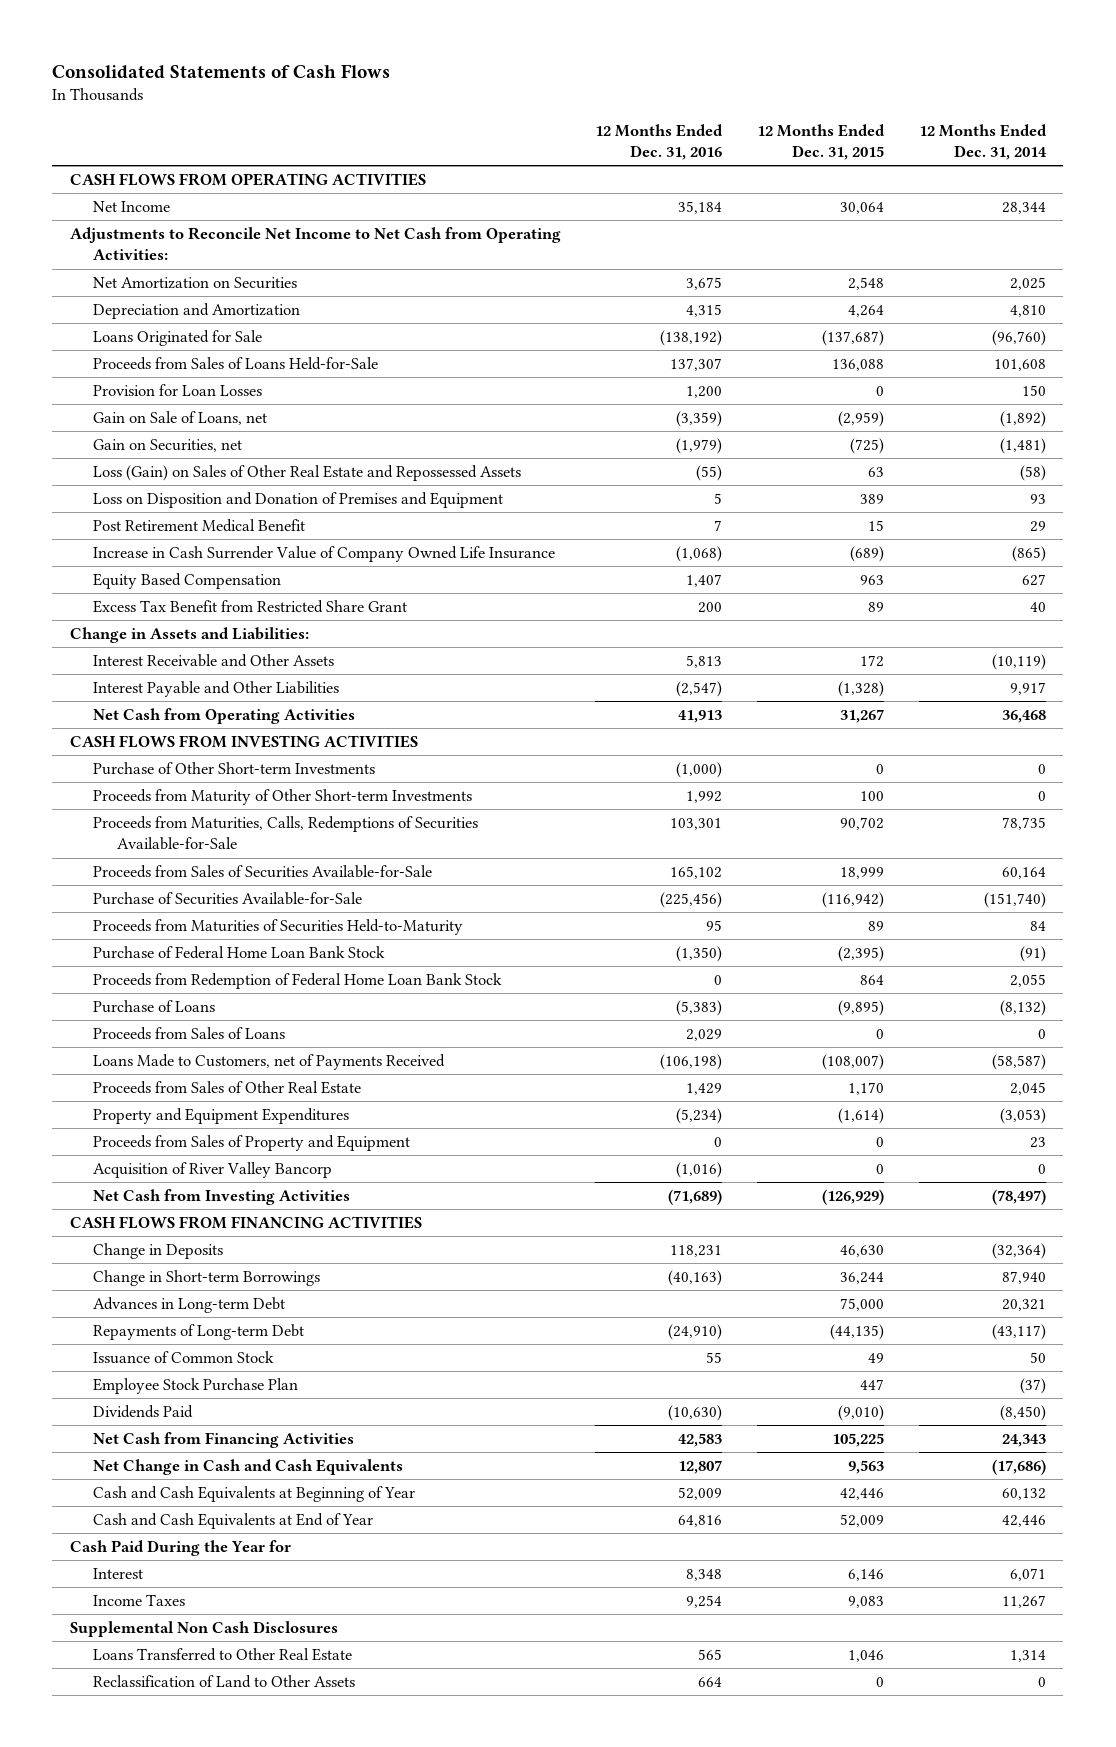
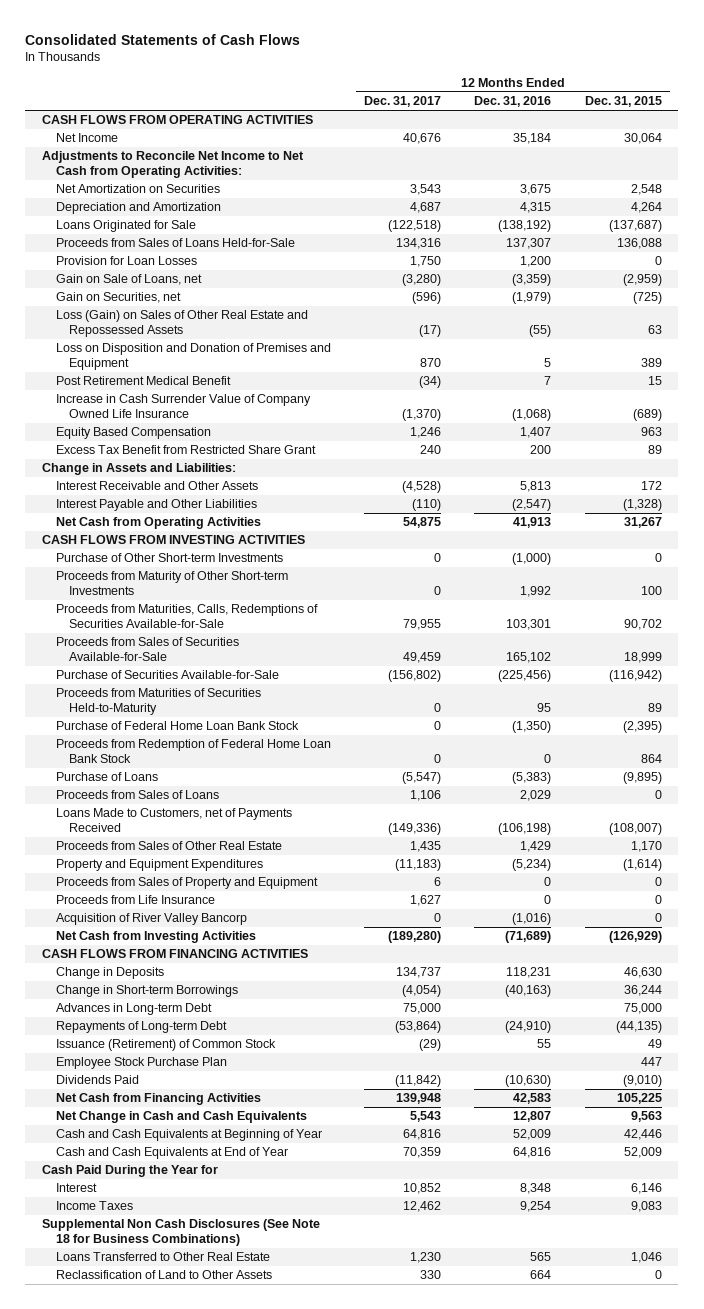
- | 12 Months Ended Dec. 31, 2016 | 12 Months Ended Dec. 31, 2015 | 12 Months Ended Dec. 31, 2014
+ | 12 Months Ended Dec. 31, 2017 | 12 Months Ended Dec. 31, 2016 | 12 Months Ended Dec. 31, 2015
+ Proceeds from Life Insurance | 1,627 | 0 | 0
- Issuance of Common Stock | 55 | 49 | 50
+ Issuance (Retirement) of Common Stock | (29) | 55 | 49
- Supplemental Non Cash Disclosures
+ Supplemental Non Cash Disclosures (See Note 18 for Business Combinations)

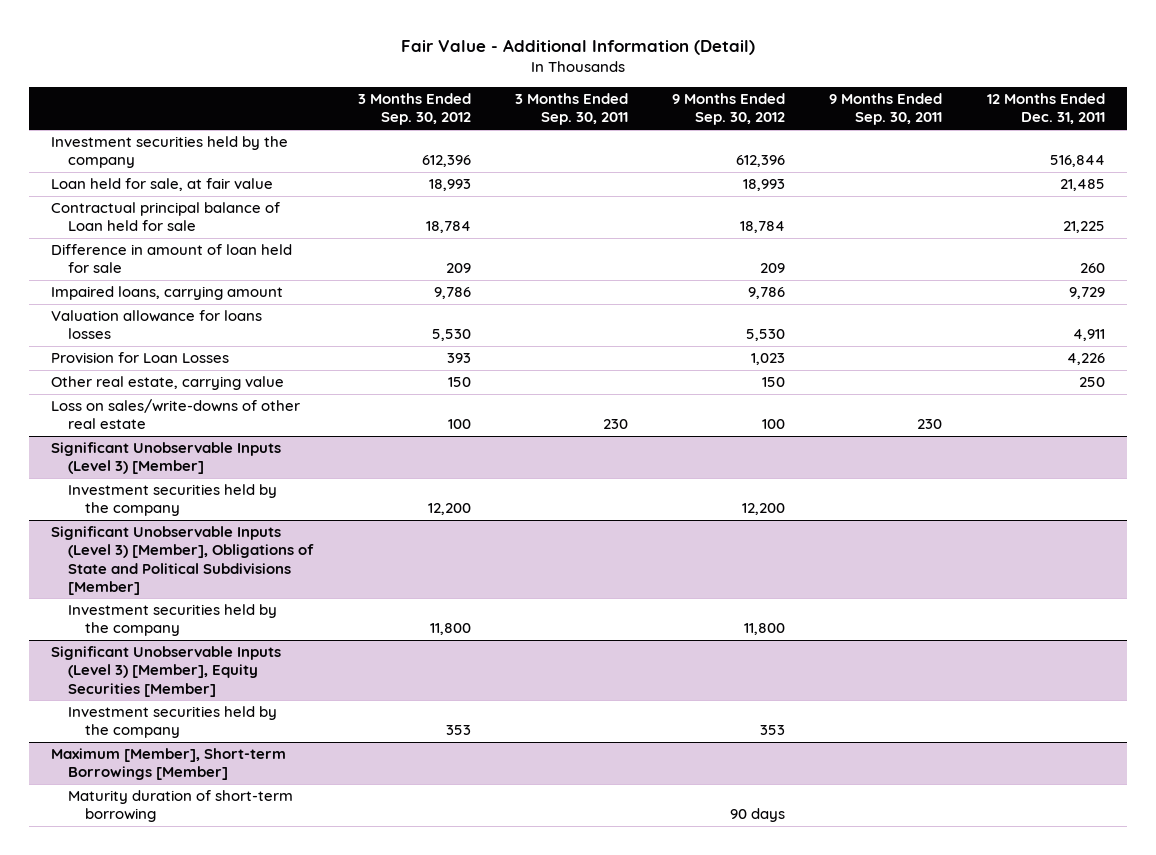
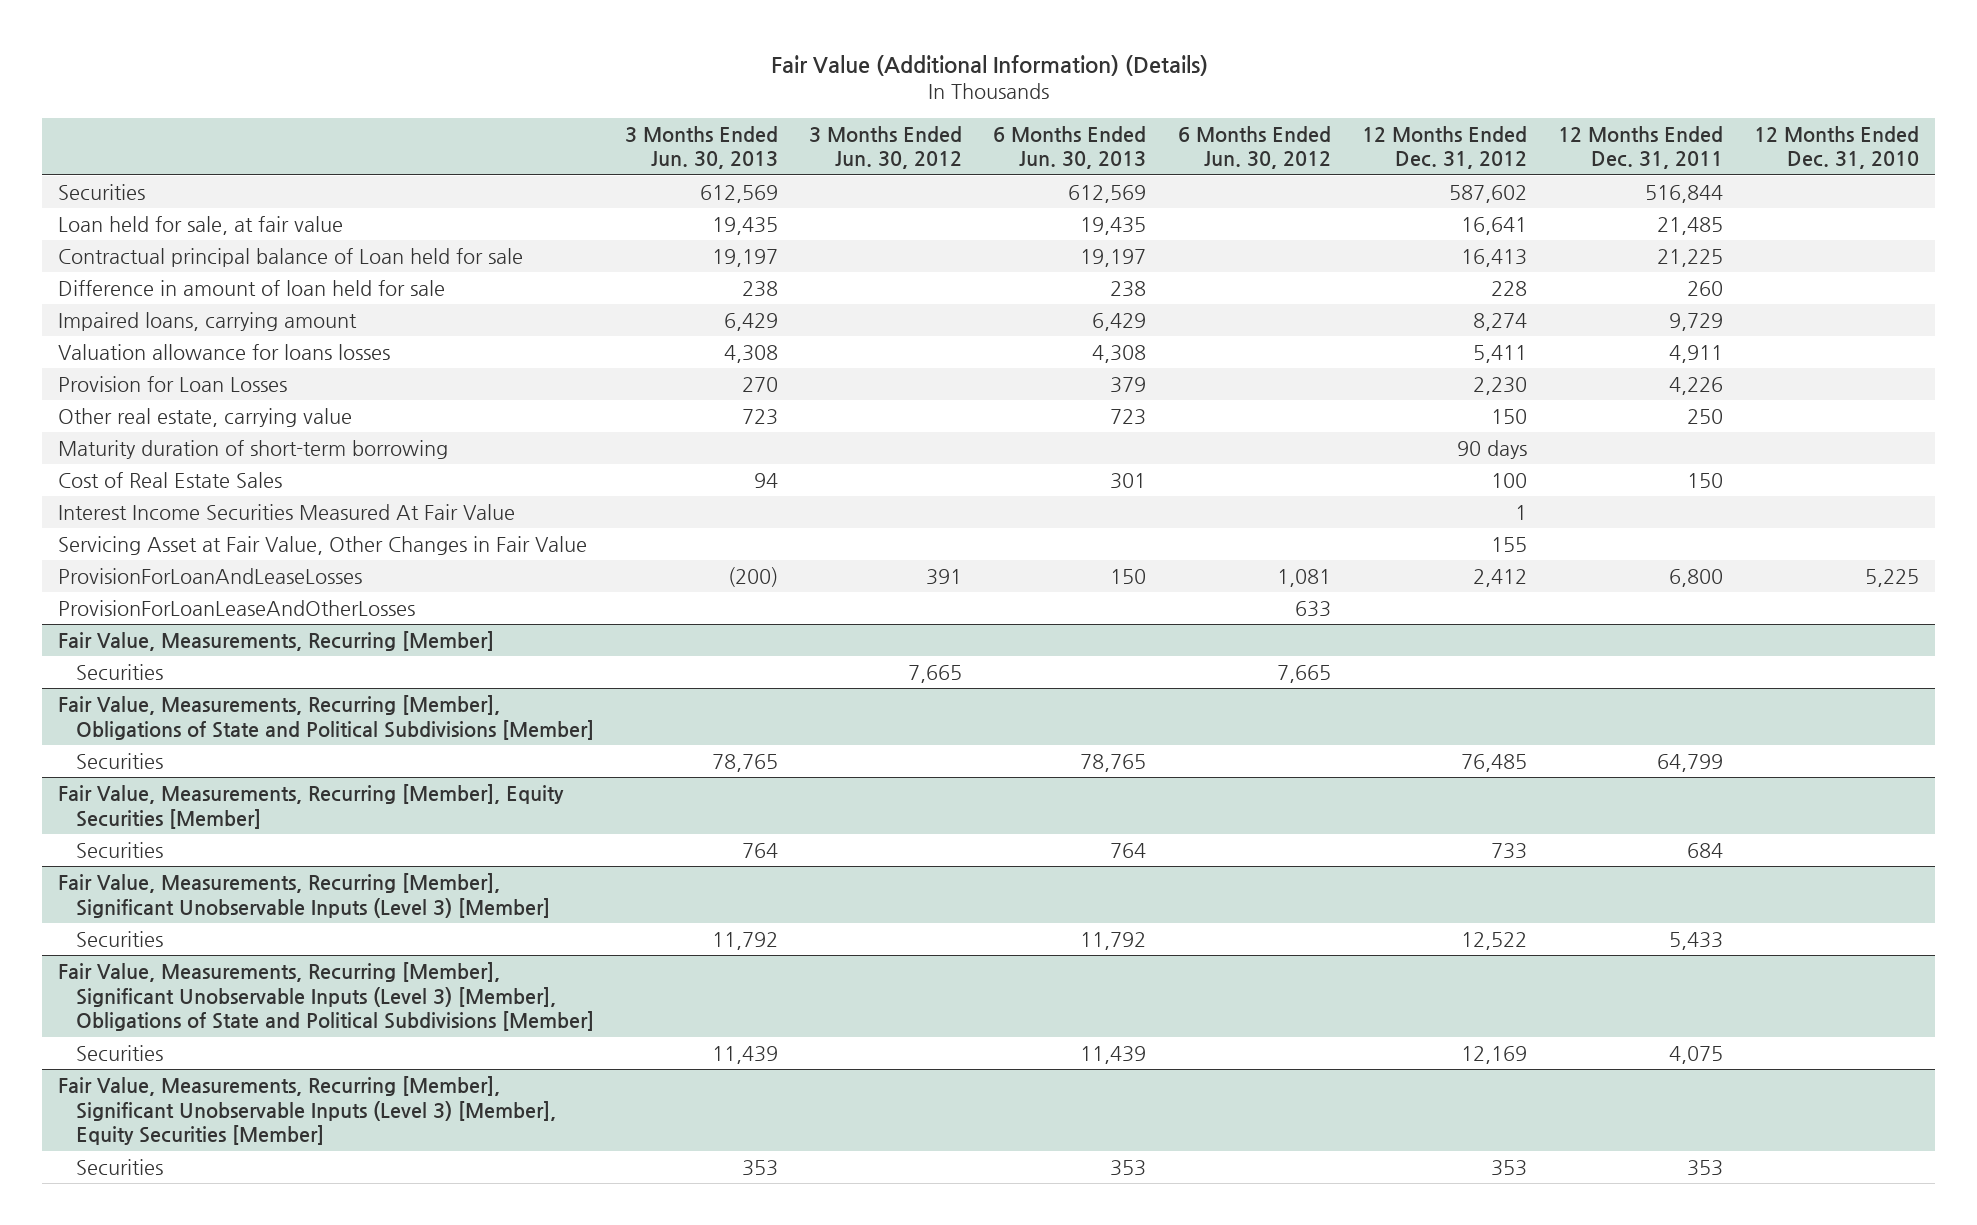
- Fair Value - Additional Information (Detail)
+ Fair Value (Additional Information) (Details)
- | 3 Months Ended Sep. 30, 2012 | 3 Months Ended Sep. 30, 2011 | 9 Months Ended Sep. 30, 2012 | 9 Months Ended Sep. 30, 2011 | 12 Months Ended Dec. 31, 2011
+ | 3 Months Ended Jun. 30, 2013 | 3 Months Ended Jun. 30, 2012 | 6 Months Ended Jun. 30, 2013 | 6 Months Ended Jun. 30, 2012 | 12 Months Ended Dec. 31, 2012 | 12 Months Ended Dec. 31, 2011 | 12 Months Ended Dec. 31, 2010
- Investment securities held by the company | 612,396 | | 612,396 | | 516,844
+ Securities | 612,569 | | 612,569 | | 587,602 | 516,844 |
- Loss on sales/write-downs of other real estate | 100 | 230 | 100 | 230 |
- Significant Unobservable Inputs (Level 3) [Member]
- Investment securities held by the company | 12,200 | | 12,200 | |
- Significant Unobservable Inputs (Level 3) [Member], Obligations of State and Political Subdivisions [Member]
- Investment securities held by the company | 11,800 | | 11,800 | |
- Significant Unobservable Inputs (Level 3) [Member], Equity Securities [Member]
- Investment securities held by the company | 353 | | 353 | |
- Maximum [Member], Short-term Borrowings [Member]
+ Cost of Real Estate Sales | 94 | | 301 | | 100 | 150 |
+ Interest Income Securities Measured At Fair Value | | | | | 1 | |
+ Servicing Asset at Fair Value, Other Changes in Fair Value | | | | | 155 | |
+ ProvisionForLoanAndLeaseLosses | (200) | 391 | 150 | 1,081 | 2,412 | 6,800 | 5,225
+ ProvisionForLoanLeaseAndOtherLosses | | | | 633 | | |
+ Fair Value, Measurements, Recurring [Member]
+ Securities | | 7,665 | | 7,665 | | |
+ Fair Value, Measurements, Recurring [Member], Obligations of State and Political Subdivisions [Member]
+ Securities | 78,765 | | 78,765 | | 76,485 | 64,799 |
+ Fair Value, Measurements, Recurring [Member], Equity Securities [Member]
+ Securities | 764 | | 764 | | 733 | 684 |
+ Fair Value, Measurements, Recurring [Member], Significant Unobservable Inputs (Level 3) [Member]
+ Securities | 11,792 | | 11,792 | | 12,522 | 5,433 |
+ Fair Value, Measurements, Recurring [Member], Significant Unobservable Inputs (Level 3) [Member], Obligations of State and Political Subdivisions [Member]
+ Securities | 11,439 | | 11,439 | | 12,169 | 4,075 |
+ Fair Value, Measurements, Recurring [Member], Significant Unobservable Inputs (Level 3) [Member], Equity Securities [Member]
+ Securities | 353 | | 353 | | 353 | 353 |

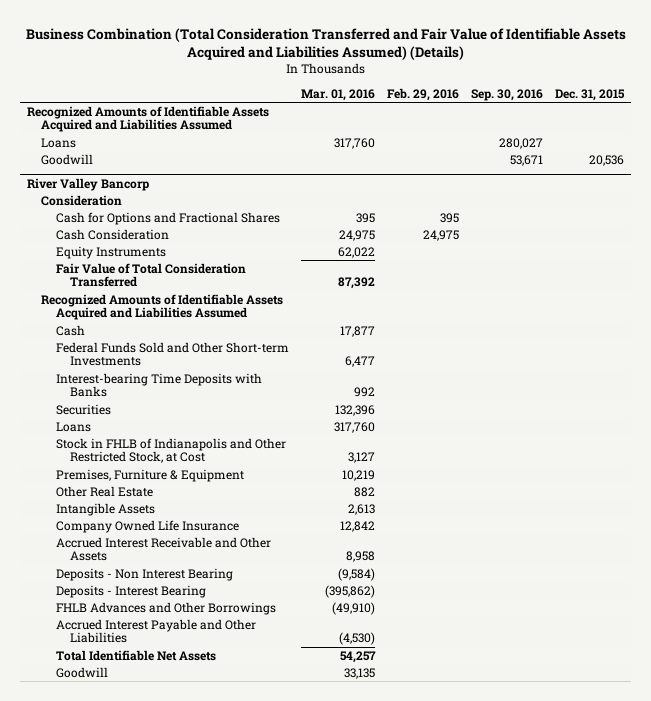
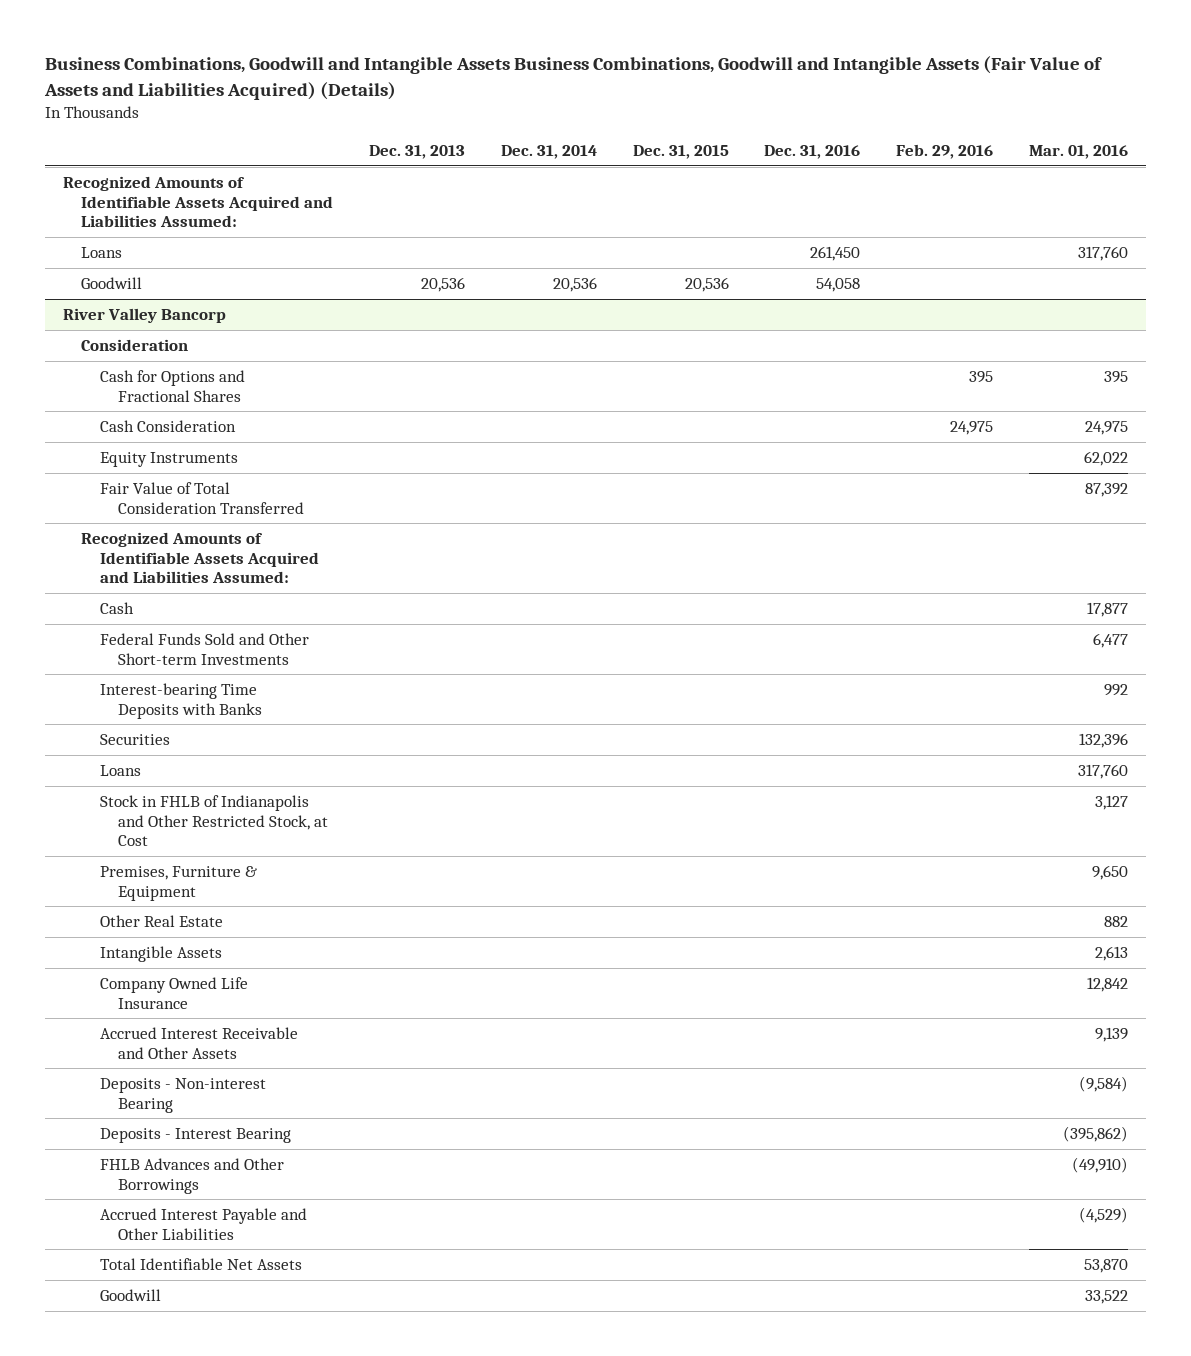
- Business Combination (Total Consideration Transferred and Fair Value of Identifiable Assets Acquired and Liabilities Assumed) (Details)
+ Business Combinations, Goodwill and Intangible Assets Business Combinations, Goodwill and Intangible Assets (Fair Value of Assets and Liabilities Acquired) (Details)
- | Mar. 01, 2016 | Feb. 29, 2016 | Sep. 30, 2016 | Dec. 31, 2015
+ | Dec. 31, 2013 | Dec. 31, 2014 | Dec. 31, 2015 | Dec. 31, 2016 | Feb. 29, 2016 | Mar. 01, 2016
- Recognized Amounts of Identifiable Assets Acquired and Liabilities Assumed
+ Recognized Amounts of Identifiable Assets Acquired and Liabilities Assumed:
@ River Valley Bancorp
- Recognized Amounts of Identifiable Assets Acquired and Liabilities Assumed
+ Recognized Amounts of Identifiable Assets Acquired and Liabilities Assumed:
- Premises, Furniture & Equipment | 10,219 | | |
+ Premises, Furniture & Equipment | | | | | | 9,650
- Accrued Interest Receivable and Other Assets | 8,958 | | |
- Deposits - Non Interest Bearing | (9,584) | | |
+ Accrued Interest Receivable and Other Assets | | | | | | 9,139
+ Deposits - Non-interest Bearing | | | | | | (9,584)
- Accrued Interest Payable and Other Liabilities | (4,530) | | |
- Total Identifiable Net Assets | 54,257 | | |
- Goodwill | 33,135 | | |
+ Accrued Interest Payable and Other Liabilities | | | | | | (4,529)
+ Total Identifiable Net Assets | | | | | | 53,870
+ Goodwill | | | | | | 33,522

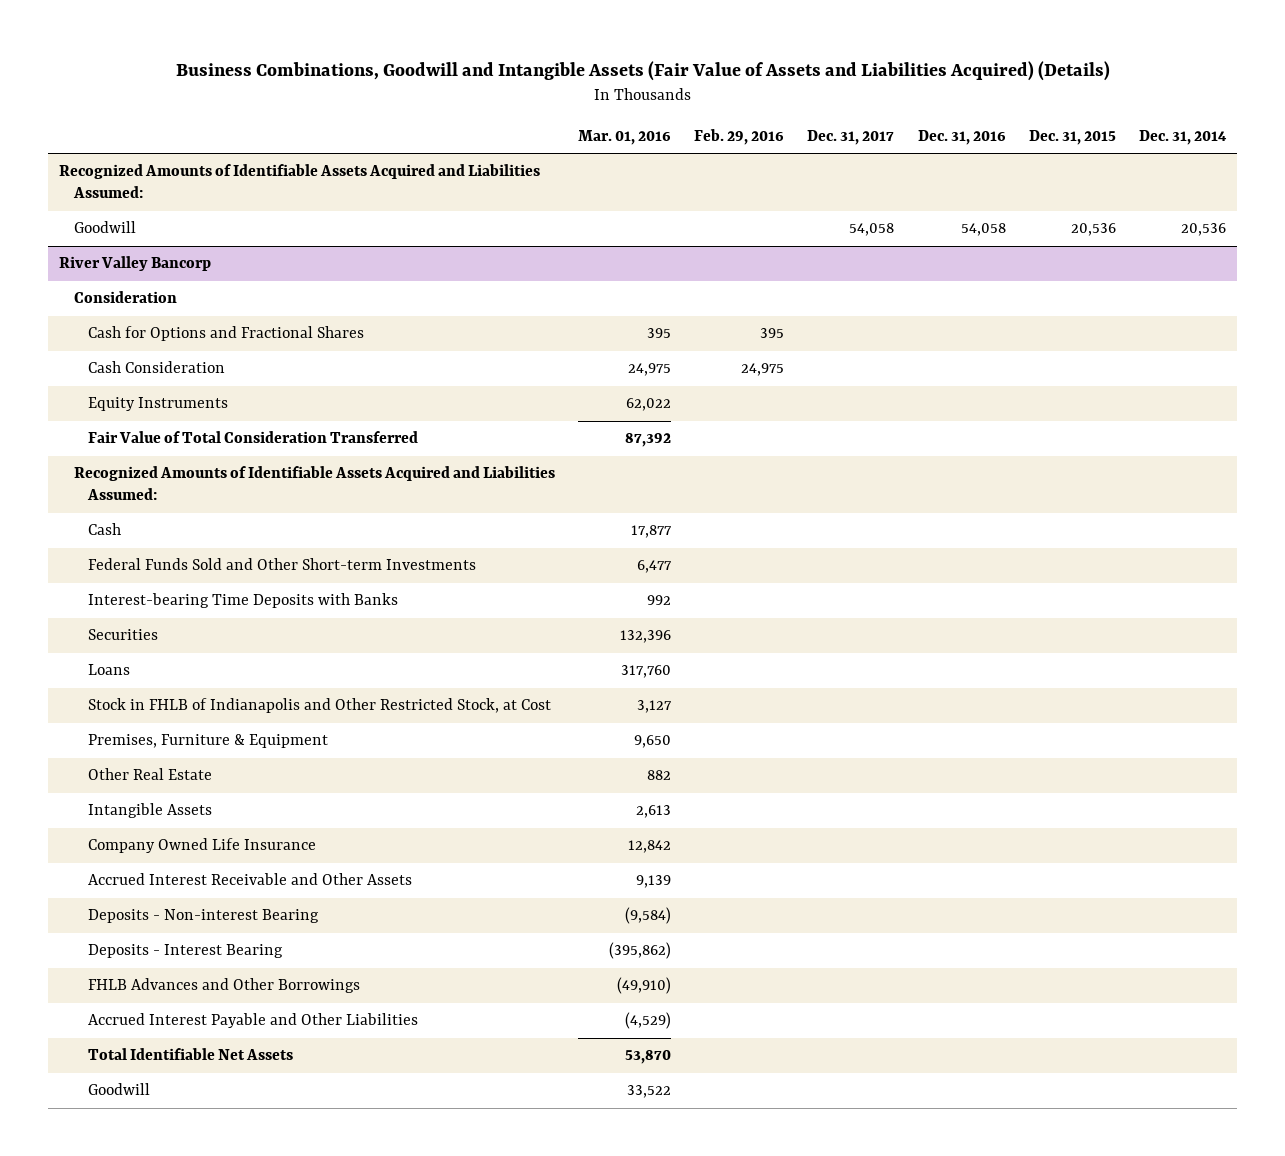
- Business Combinations, Goodwill and Intangible Assets Business Combinations, Goodwill and Intangible Assets (Fair Value of Assets and Liabilities Acquired) (Details)
+ Business Combinations, Goodwill and Intangible Assets (Fair Value of Assets and Liabilities Acquired) (Details)
- | Dec. 31, 2013 | Dec. 31, 2014 | Dec. 31, 2015 | Dec. 31, 2016 | Feb. 29, 2016 | Mar. 01, 2016
+ | Mar. 01, 2016 | Feb. 29, 2016 | Dec. 31, 2017 | Dec. 31, 2016 | Dec. 31, 2015 | Dec. 31, 2014
- Loans | | | | 261,450 | | 317,760

